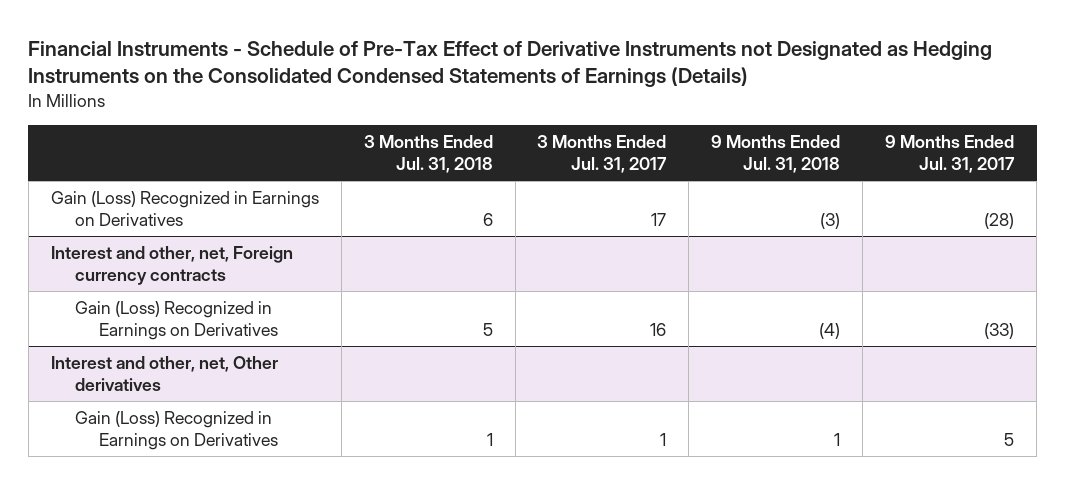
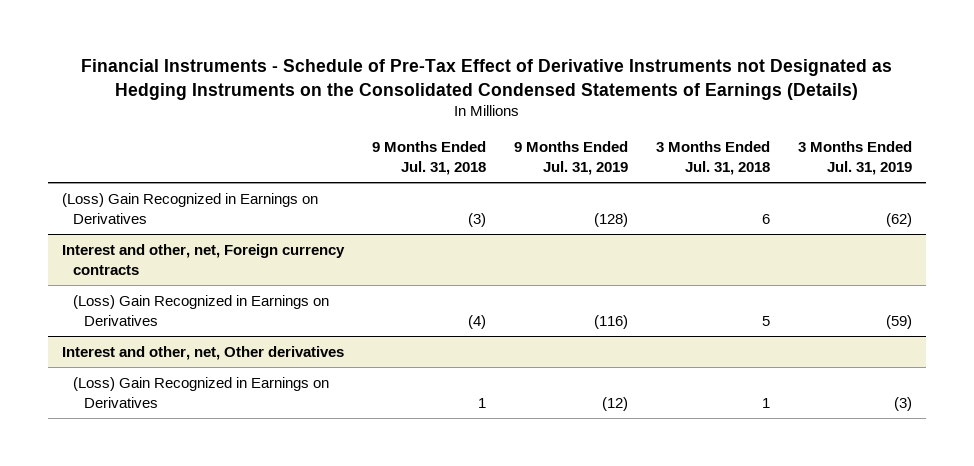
- | 3 Months Ended Jul. 31, 2018 | 3 Months Ended Jul. 31, 2017 | 9 Months Ended Jul. 31, 2018 | 9 Months Ended Jul. 31, 2017
+ | 9 Months Ended Jul. 31, 2018 | 9 Months Ended Jul. 31, 2019 | 3 Months Ended Jul. 31, 2018 | 3 Months Ended Jul. 31, 2019
- Gain (Loss) Recognized in Earnings on Derivatives | 6 | 17 | (3) | (28)
+ (Loss) Gain Recognized in Earnings on Derivatives | (3) | (128) | 6 | (62)
@ Interest and other, net, Foreign currency contracts
- Gain (Loss) Recognized in Earnings on Derivatives | 5 | 16 | (4) | (33)
+ (Loss) Gain Recognized in Earnings on Derivatives | (4) | (116) | 5 | (59)
@ Interest and other, net, Other derivatives
- Gain (Loss) Recognized in Earnings on Derivatives | 1 | 1 | 1 | 5
+ (Loss) Gain Recognized in Earnings on Derivatives | 1 | (12) | 1 | (3)

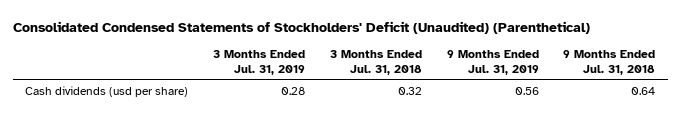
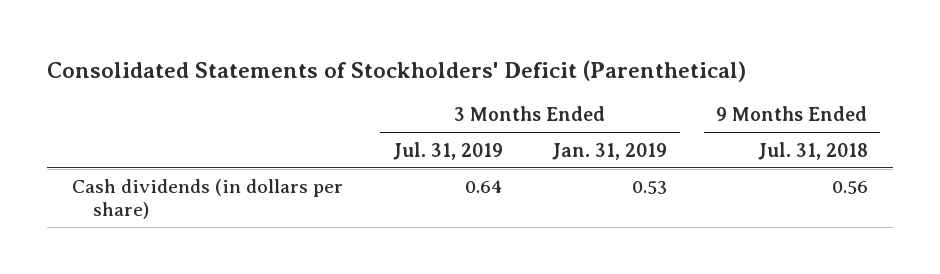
- Consolidated Condensed Statements of Stockholders' Deficit (Unaudited) (Parenthetical)
+ Consolidated Statements of Stockholders' Deficit (Parenthetical)
- | 3 Months Ended Jul. 31, 2019 | 3 Months Ended Jul. 31, 2018 | 9 Months Ended Jul. 31, 2019 | 9 Months Ended Jul. 31, 2018
+ | 3 Months Ended Jul. 31, 2019 | 3 Months Ended Jan. 31, 2019 | 9 Months Ended Jul. 31, 2018
- Cash dividends (usd per share) | 0.28 | 0.32 | 0.56 | 0.64
+ Cash dividends (in dollars per share) | 0.64 | 0.53 | 0.56

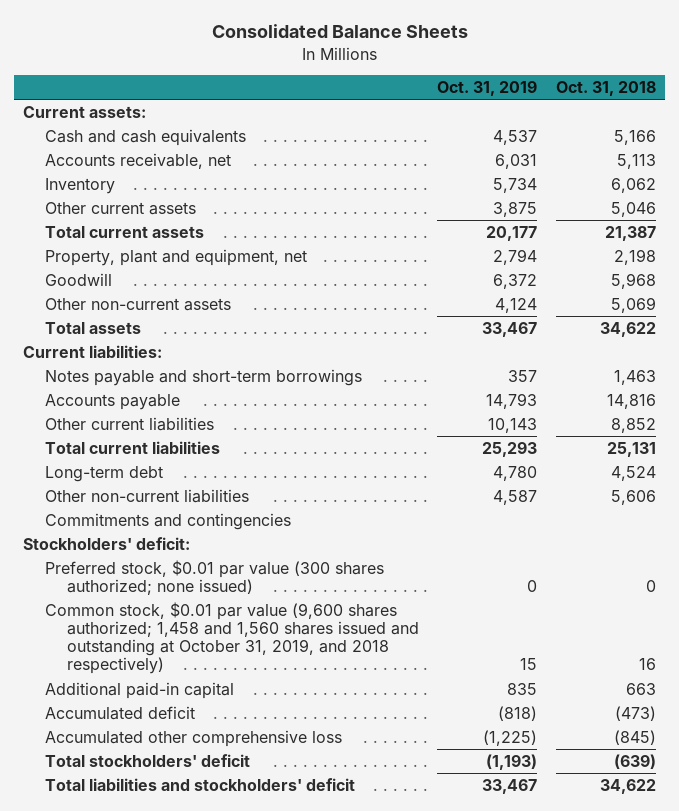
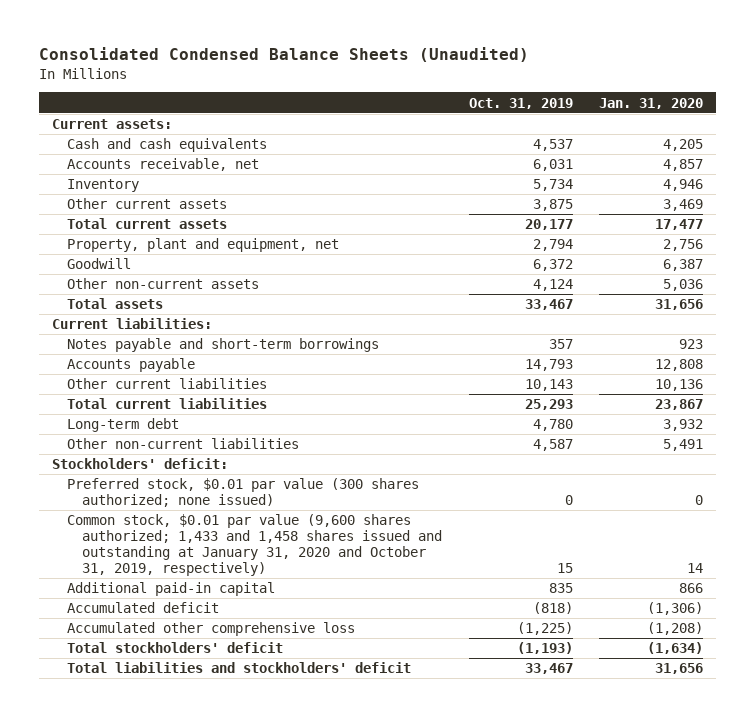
- Consolidated Balance Sheets
+ Consolidated Condensed Balance Sheets (Unaudited)
- | Oct. 31, 2019 | Oct. 31, 2018
+ | Oct. 31, 2019 | Jan. 31, 2020
- Commitments and contingencies
- Common stock, $0.01 par value (9,600 shares authorized; 1,458 and 1,560 shares issued and outstanding at October 31, 2019, and 2018 respectively) | 15 | 16
+ Common stock, $0.01 par value (9,600 shares authorized; 1,433 and 1,458 shares issued and outstanding at January 31, 2020 and October 31, 2019, respectively) | 15 | 14

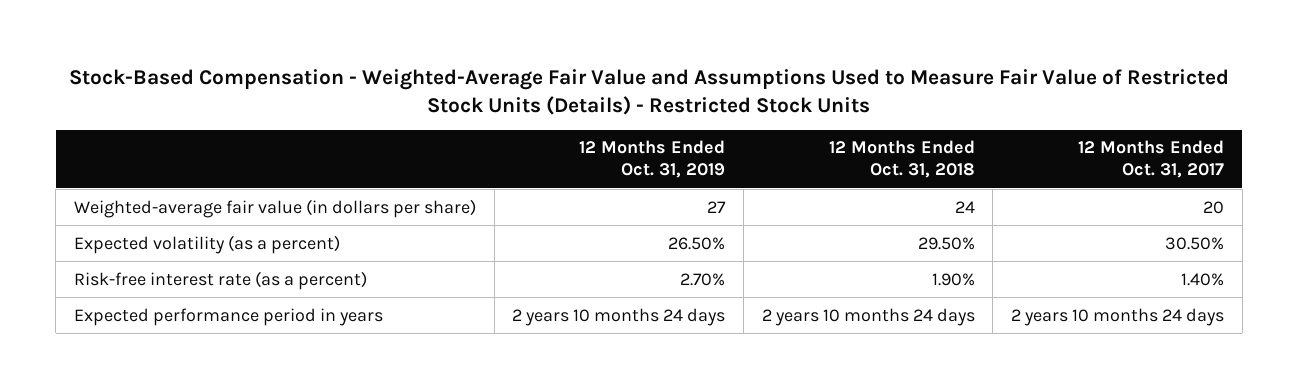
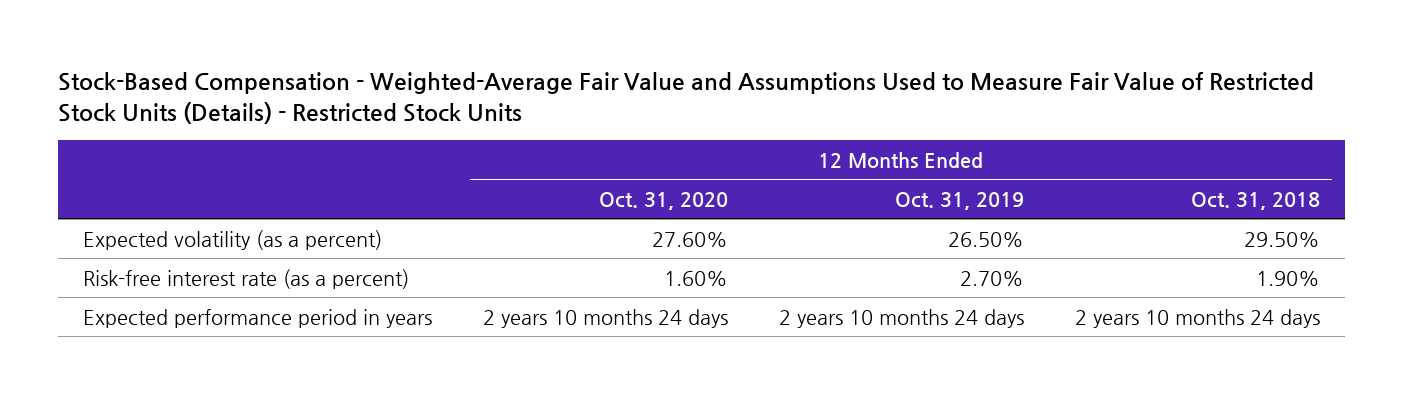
- | 12 Months Ended Oct. 31, 2019 | 12 Months Ended Oct. 31, 2018 | 12 Months Ended Oct. 31, 2017
+ | 12 Months Ended Oct. 31, 2020 | 12 Months Ended Oct. 31, 2019 | 12 Months Ended Oct. 31, 2018
- Weighted-average fair value (in dollars per share) | 27 | 24 | 20

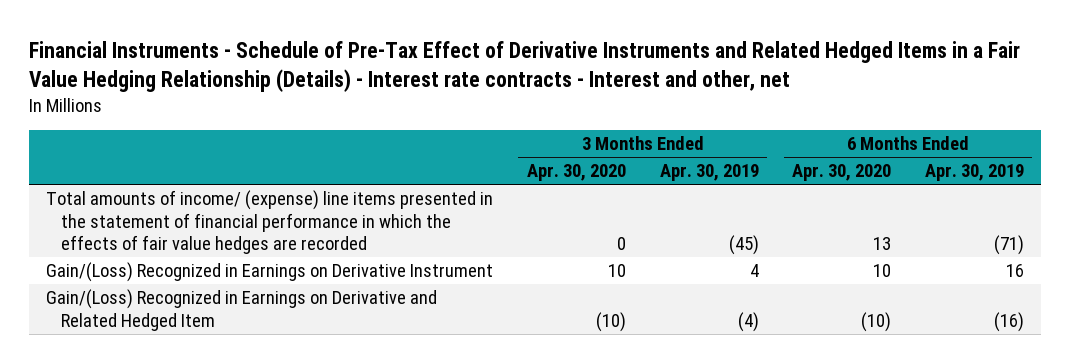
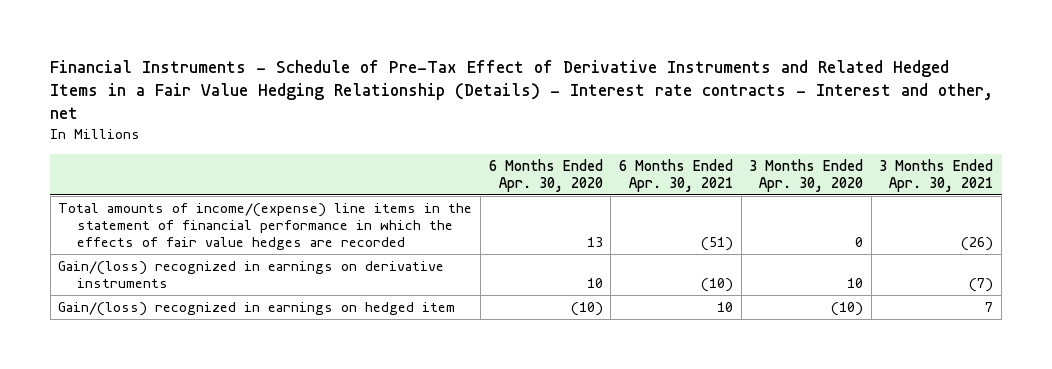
- | 3 Months Ended Apr. 30, 2020 | 3 Months Ended Apr. 30, 2019 | 6 Months Ended Apr. 30, 2020 | 6 Months Ended Apr. 30, 2019
+ | 6 Months Ended Apr. 30, 2020 | 6 Months Ended Apr. 30, 2021 | 3 Months Ended Apr. 30, 2020 | 3 Months Ended Apr. 30, 2021
- Total amounts of income/ (expense) line items presented in the statement of financial performance in which the effects of fair value hedges are recorded | 0 | (45) | 13 | (71)
- Gain/(Loss) Recognized in Earnings on Derivative Instrument | 10 | 4 | 10 | 16
- Gain/(Loss) Recognized in Earnings on Derivative and Related Hedged Item | (10) | (4) | (10) | (16)
+ Total amounts of income/(expense) line items in the statement of financial performance in which the effects of fair value hedges are recorded | 13 | (51) | 0 | (26)
+ Gain/(loss) recognized in earnings on derivative instruments | 10 | (10) | 10 | (7)
+ Gain/(loss) recognized in earnings on hedged item | (10) | 10 | (10) | 7

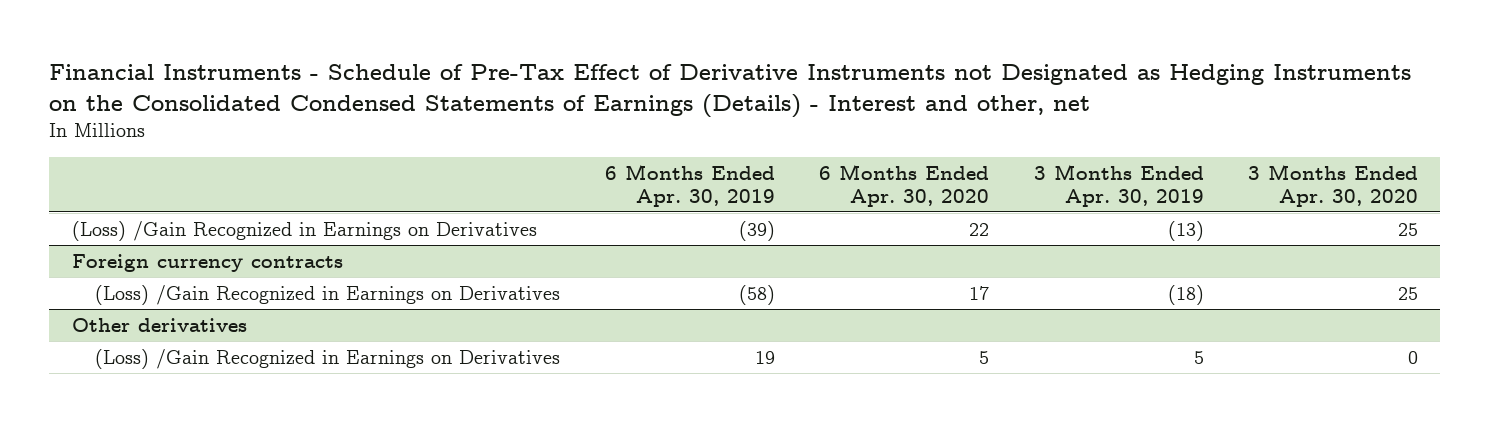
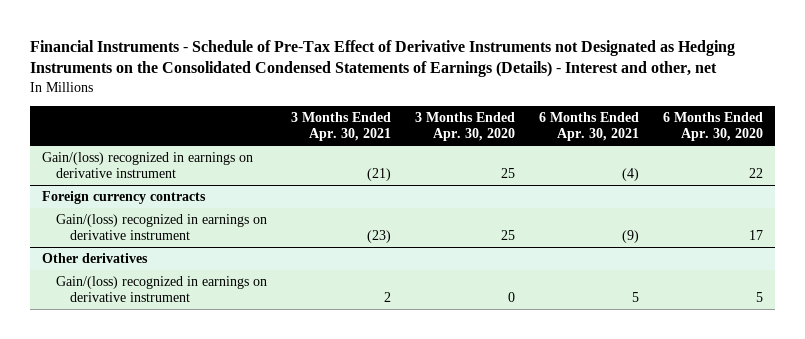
- | 6 Months Ended Apr. 30, 2019 | 6 Months Ended Apr. 30, 2020 | 3 Months Ended Apr. 30, 2019 | 3 Months Ended Apr. 30, 2020
+ | 3 Months Ended Apr. 30, 2021 | 3 Months Ended Apr. 30, 2020 | 6 Months Ended Apr. 30, 2021 | 6 Months Ended Apr. 30, 2020
- (Loss) /Gain Recognized in Earnings on Derivatives | (39) | 22 | (13) | 25
+ Gain/(loss) recognized in earnings on derivative instrument | (21) | 25 | (4) | 22
@ Foreign currency contracts
- (Loss) /Gain Recognized in Earnings on Derivatives | (58) | 17 | (18) | 25
+ Gain/(loss) recognized in earnings on derivative instrument | (23) | 25 | (9) | 17
@ Other derivatives
- (Loss) /Gain Recognized in Earnings on Derivatives | 19 | 5 | 5 | 0
+ Gain/(loss) recognized in earnings on derivative instrument | 2 | 0 | 5 | 5

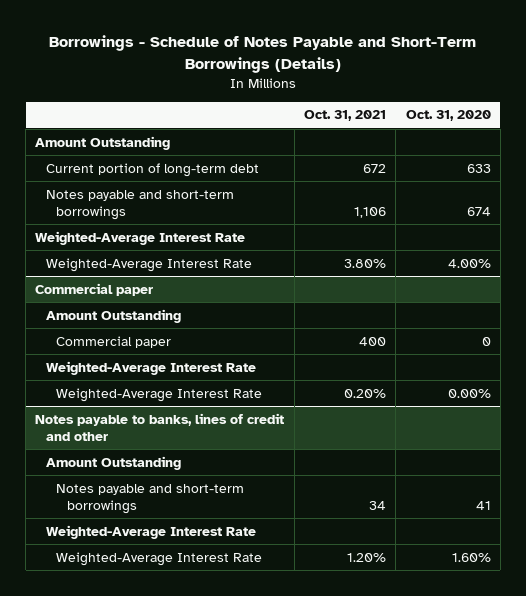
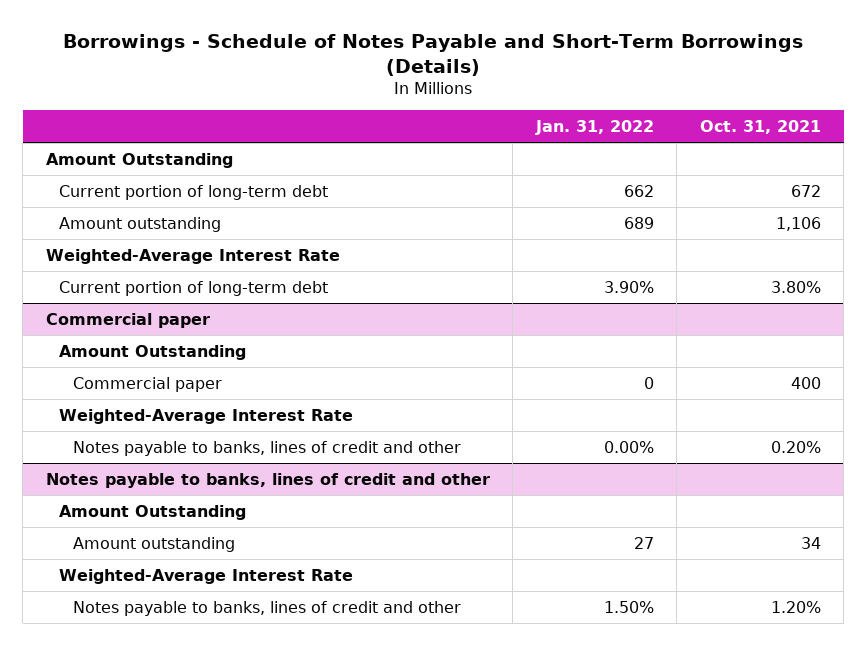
- | Oct. 31, 2021 | Oct. 31, 2020
+ | Jan. 31, 2022 | Oct. 31, 2021
- Notes payable and short-term borrowings | 1,106 | 674
+ Amount outstanding | 689 | 1,106
- Weighted-Average Interest Rate | 3.80% | 4.00%
+ Current portion of long-term debt | 3.90% | 3.80%
@ Commercial paper
- Weighted-Average Interest Rate | 0.20% | 0.00%
+ Notes payable to banks, lines of credit and other | 0.00% | 0.20%
@ Notes payable to banks, lines of credit and other
- Notes payable and short-term borrowings | 34 | 41
+ Amount outstanding | 27 | 34
- Weighted-Average Interest Rate | 1.20% | 1.60%
+ Notes payable to banks, lines of credit and other | 1.50% | 1.20%

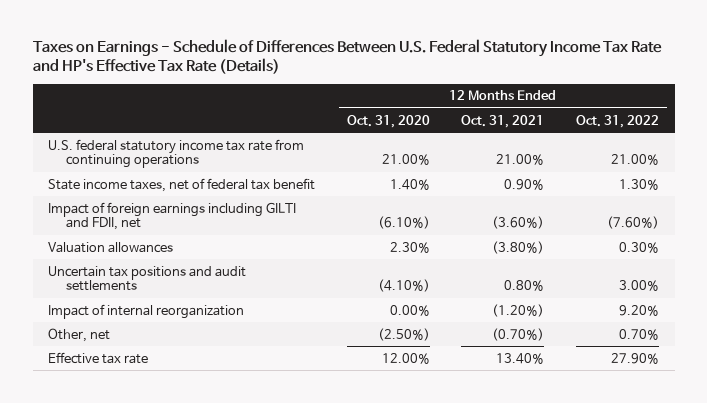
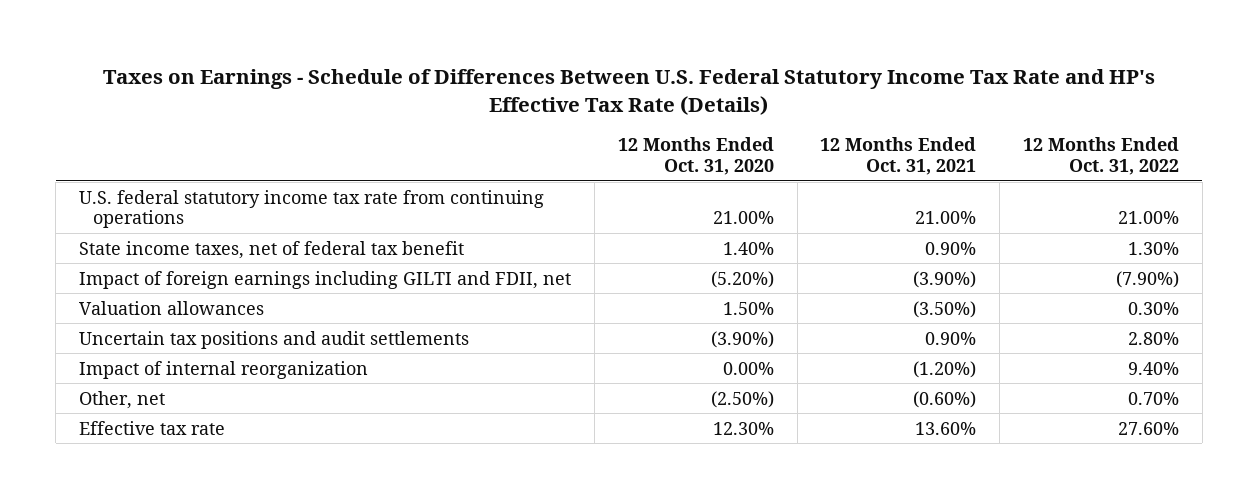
- Impact of foreign earnings including GILTI and FDII, net | (6.10%) | (3.60%) | (7.60%)
- Valuation allowances | 2.30% | (3.80%) | 0.30%
- Uncertain tax positions and audit settlements | (4.10%) | 0.80% | 3.00%
- Impact of internal reorganization | 0.00% | (1.20%) | 9.20%
- Other, net | (2.50%) | (0.70%) | 0.70%
- Effective tax rate | 12.00% | 13.40% | 27.90%
+ Impact of foreign earnings including GILTI and FDII, net | (5.20%) | (3.90%) | (7.90%)
+ Valuation allowances | 1.50% | (3.50%) | 0.30%
+ Uncertain tax positions and audit settlements | (3.90%) | 0.90% | 2.80%
+ Impact of internal reorganization | 0.00% | (1.20%) | 9.40%
+ Other, net | (2.50%) | (0.60%) | 0.70%
+ Effective tax rate | 12.30% | 13.60% | 27.60%

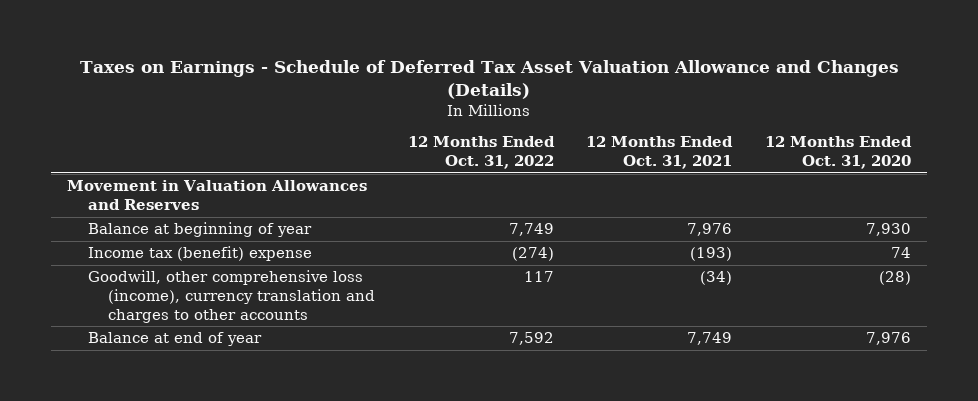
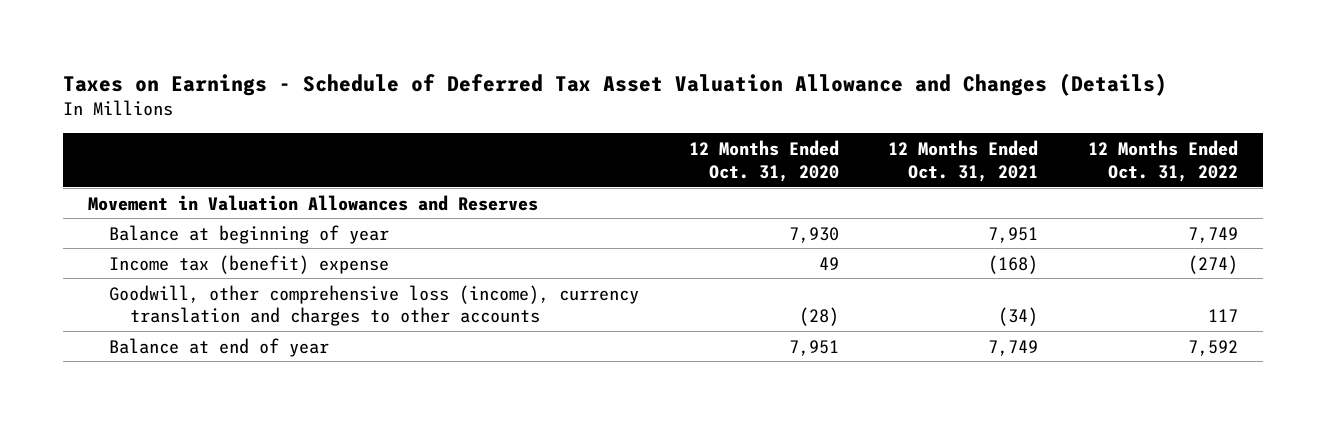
- | 12 Months Ended Oct. 31, 2022 | 12 Months Ended Oct. 31, 2021 | 12 Months Ended Oct. 31, 2020
+ | 12 Months Ended Oct. 31, 2020 | 12 Months Ended Oct. 31, 2021 | 12 Months Ended Oct. 31, 2022
- Balance at beginning of year | 7,749 | 7,976 | 7,930
- Income tax (benefit) expense | (274) | (193) | 74
+ Balance at beginning of year | 7,930 | 7,951 | 7,749
+ Income tax (benefit) expense | 49 | (168) | (274)
- Balance at end of year | 7,592 | 7,749 | 7,976
+ Balance at end of year | 7,951 | 7,749 | 7,592

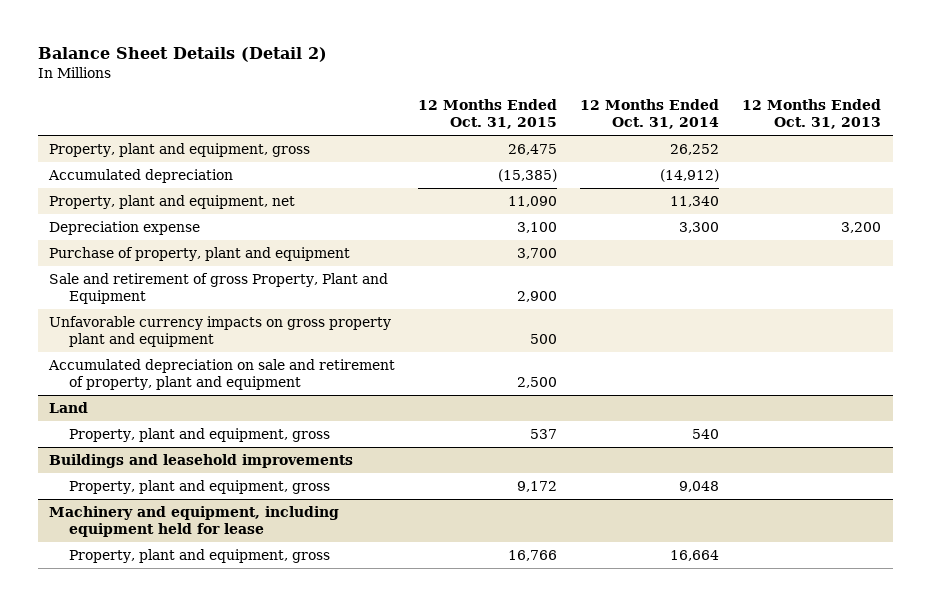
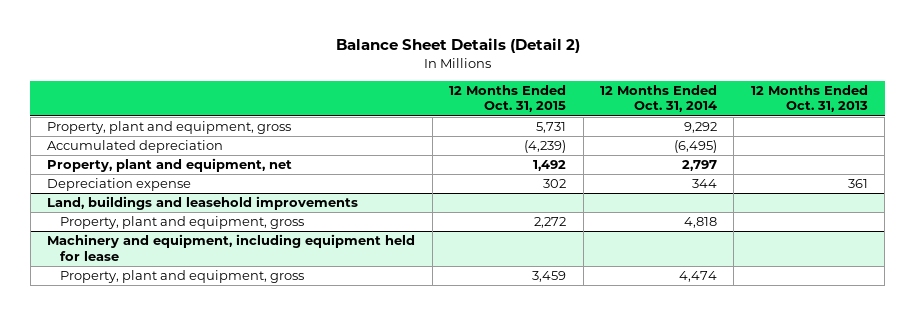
- Property, plant and equipment, gross | 26,475 | 26,252 |
- Accumulated depreciation | (15,385) | (14,912) |
- Property, plant and equipment, net | 11,090 | 11,340 |
- Depreciation expense | 3,100 | 3,300 | 3,200
- Purchase of property, plant and equipment | 3,700 | |
- Sale and retirement of gross Property, Plant and Equipment | 2,900 | |
- Unfavorable currency impacts on gross property plant and equipment | 500 | |
- Accumulated depreciation on sale and retirement of property, plant and equipment | 2,500 | |
- Land
- Property, plant and equipment, gross | 537 | 540 |
- Buildings and leasehold improvements
- Property, plant and equipment, gross | 9,172 | 9,048 |
+ Property, plant and equipment, gross | 5,731 | 9,292 |
+ Accumulated depreciation | (4,239) | (6,495) |
+ Property, plant and equipment, net | 1,492 | 2,797 |
+ Depreciation expense | 302 | 344 | 361
+ Land, buildings and leasehold improvements
+ Property, plant and equipment, gross | 2,272 | 4,818 |
@ Machinery and equipment, including equipment held for lease
- Property, plant and equipment, gross | 16,766 | 16,664 |
+ Property, plant and equipment, gross | 3,459 | 4,474 |

